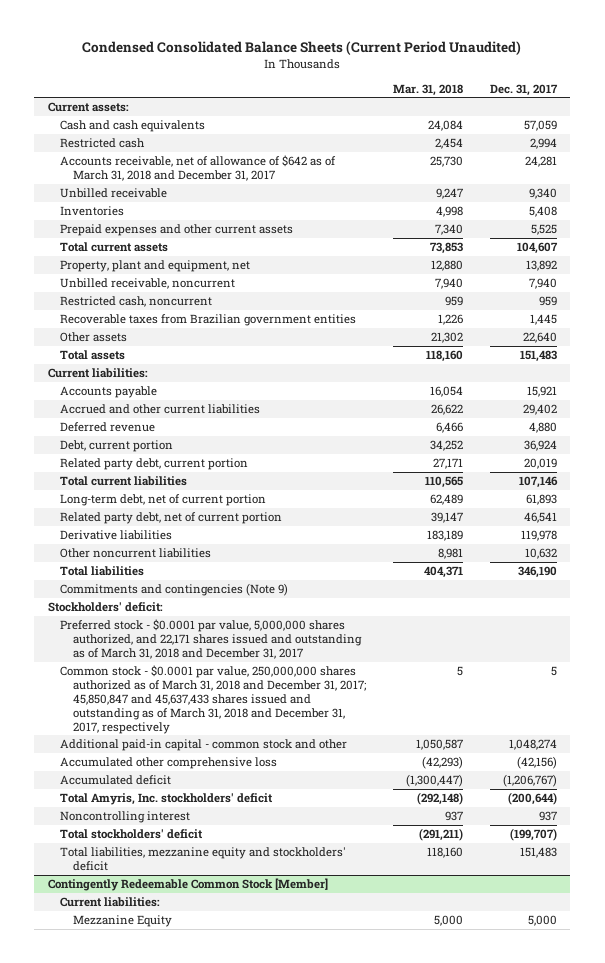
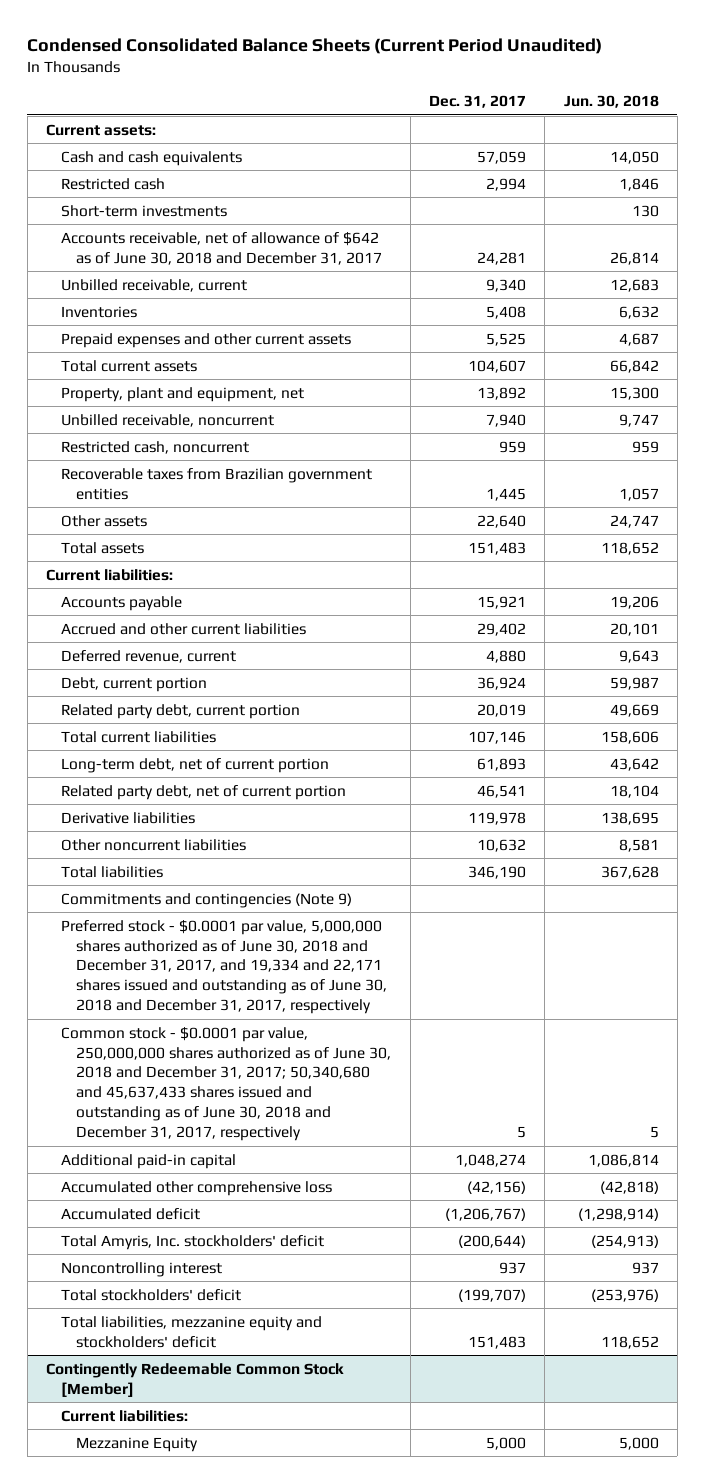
- | Mar. 31, 2018 | Dec. 31, 2017
+ | Dec. 31, 2017 | Jun. 30, 2018
- Accounts receivable, net of allowance of $642 as of March 31, 2018 and December 31, 2017 | 25,730 | 24,281
- Unbilled receivable | 9,247 | 9,340
+ Short-term investments | | 130
+ Accounts receivable, net of allowance of $642 as of June 30, 2018 and December 31, 2017 | 24,281 | 26,814
+ Unbilled receivable, current | 9,340 | 12,683
- Deferred revenue | 6,466 | 4,880
+ Deferred revenue, current | 4,880 | 9,643
- Stockholders' deficit:
- Preferred stock - $0.0001 par value, 5,000,000 shares authorized, and 22,171 shares issued and outstanding as of March 31, 2018 and December 31, 2017
- Common stock - $0.0001 par value, 250,000,000 shares authorized as of March 31, 2018 and December 31, 2017; 45,850,847 and 45,637,433 shares issued and outstanding as of March 31, 2018 and December 31, 2017, respectively | 5 | 5
- Additional paid-in capital - common stock and other | 1,050,587 | 1,048,274
+ Preferred stock - $0.0001 par value, 5,000,000 shares authorized as of June 30, 2018 and December 31, 2017, and 19,334 and 22,171 shares issued and outstanding as of June 30, 2018 and December 31, 2017, respectively
+ Common stock - $0.0001 par value, 250,000,000 shares authorized as of June 30, 2018 and December 31, 2017; 50,340,680 and 45,637,433 shares issued and outstanding as of June 30, 2018 and December 31, 2017, respectively | 5 | 5
+ Additional paid-in capital | 1,048,274 | 1,086,814

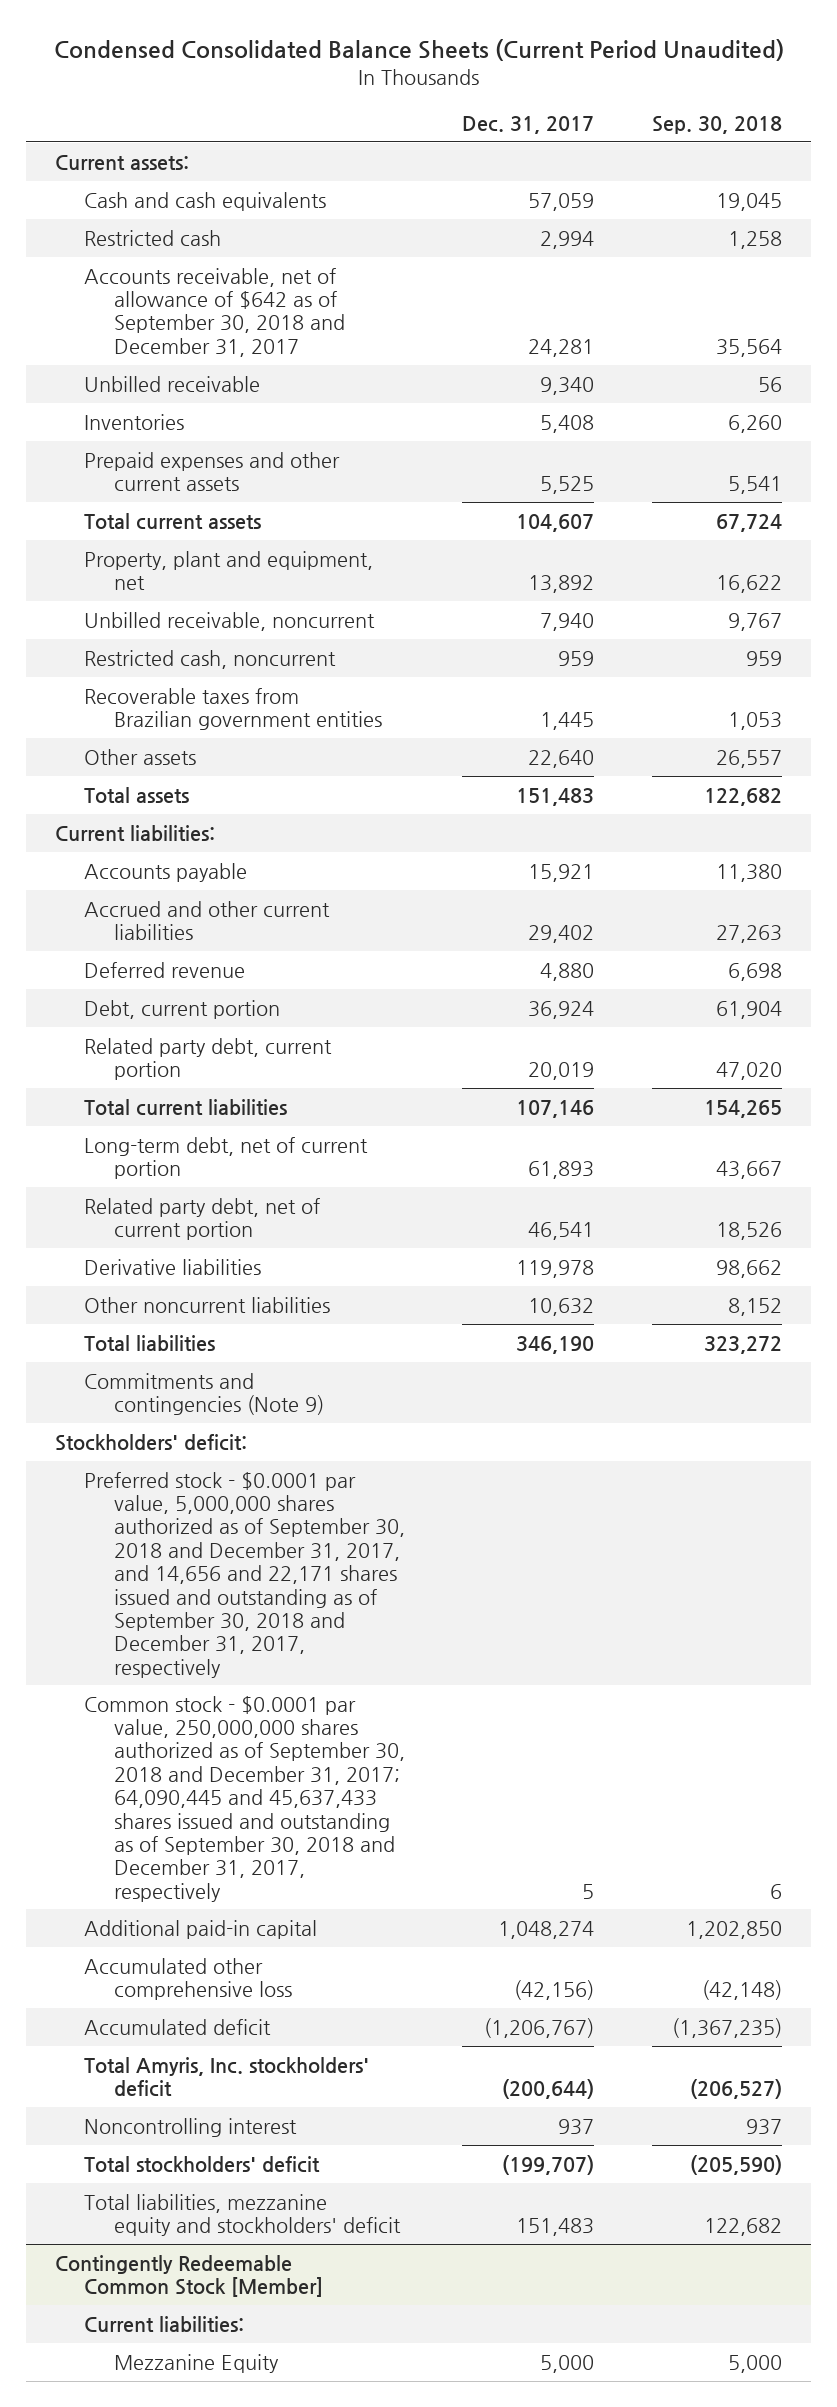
- | Dec. 31, 2017 | Jun. 30, 2018
+ | Dec. 31, 2017 | Sep. 30, 2018
- Short-term investments | | 130
- Accounts receivable, net of allowance of $642 as of June 30, 2018 and December 31, 2017 | 24,281 | 26,814
- Unbilled receivable, current | 9,340 | 12,683
+ Accounts receivable, net of allowance of $642 as of September 30, 2018 and December 31, 2017 | 24,281 | 35,564
+ Unbilled receivable | 9,340 | 56
- Deferred revenue, current | 4,880 | 9,643
+ Deferred revenue | 4,880 | 6,698
- Preferred stock - $0.0001 par value, 5,000,000 shares authorized as of June 30, 2018 and December 31, 2017, and 19,334 and 22,171 shares issued and outstanding as of June 30, 2018 and December 31, 2017, respectively
- Common stock - $0.0001 par value, 250,000,000 shares authorized as of June 30, 2018 and December 31, 2017; 50,340,680 and 45,637,433 shares issued and outstanding as of June 30, 2018 and December 31, 2017, respectively | 5 | 5
+ Stockholders' deficit:
+ Preferred stock - $0.0001 par value, 5,000,000 shares authorized as of September 30, 2018 and December 31, 2017, and 14,656 and 22,171 shares issued and outstanding as of September 30, 2018 and December 31, 2017, respectively
+ Common stock - $0.0001 par value, 250,000,000 shares authorized as of September 30, 2018 and December 31, 2017; 64,090,445 and 45,637,433 shares issued and outstanding as of September 30, 2018 and December 31, 2017, respectively | 5 | 6

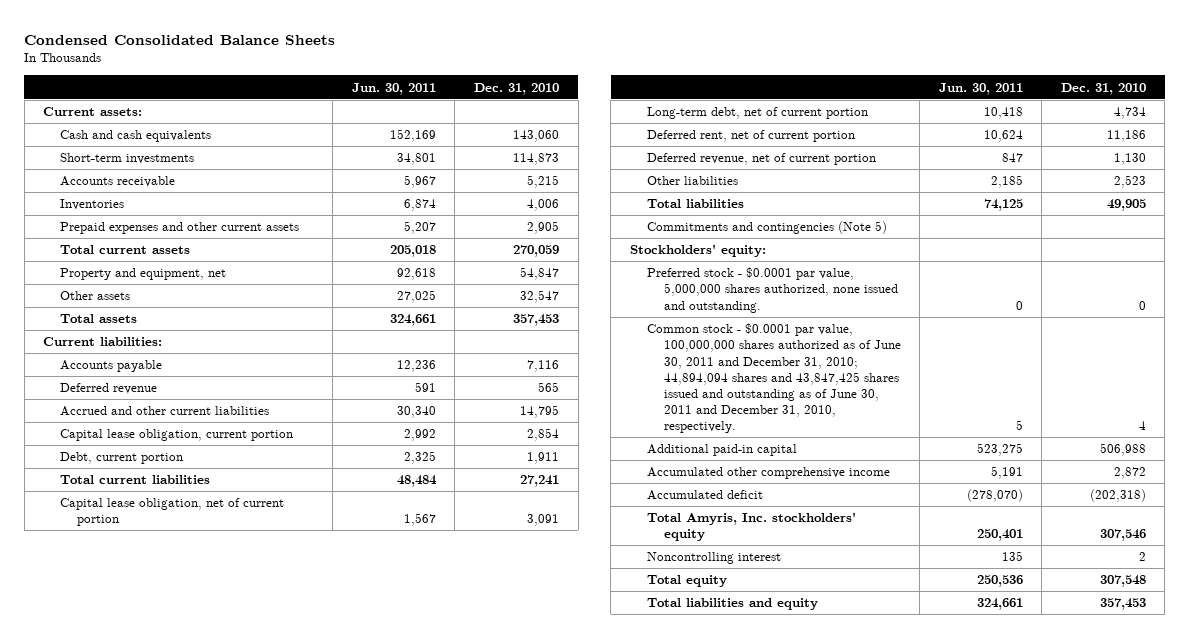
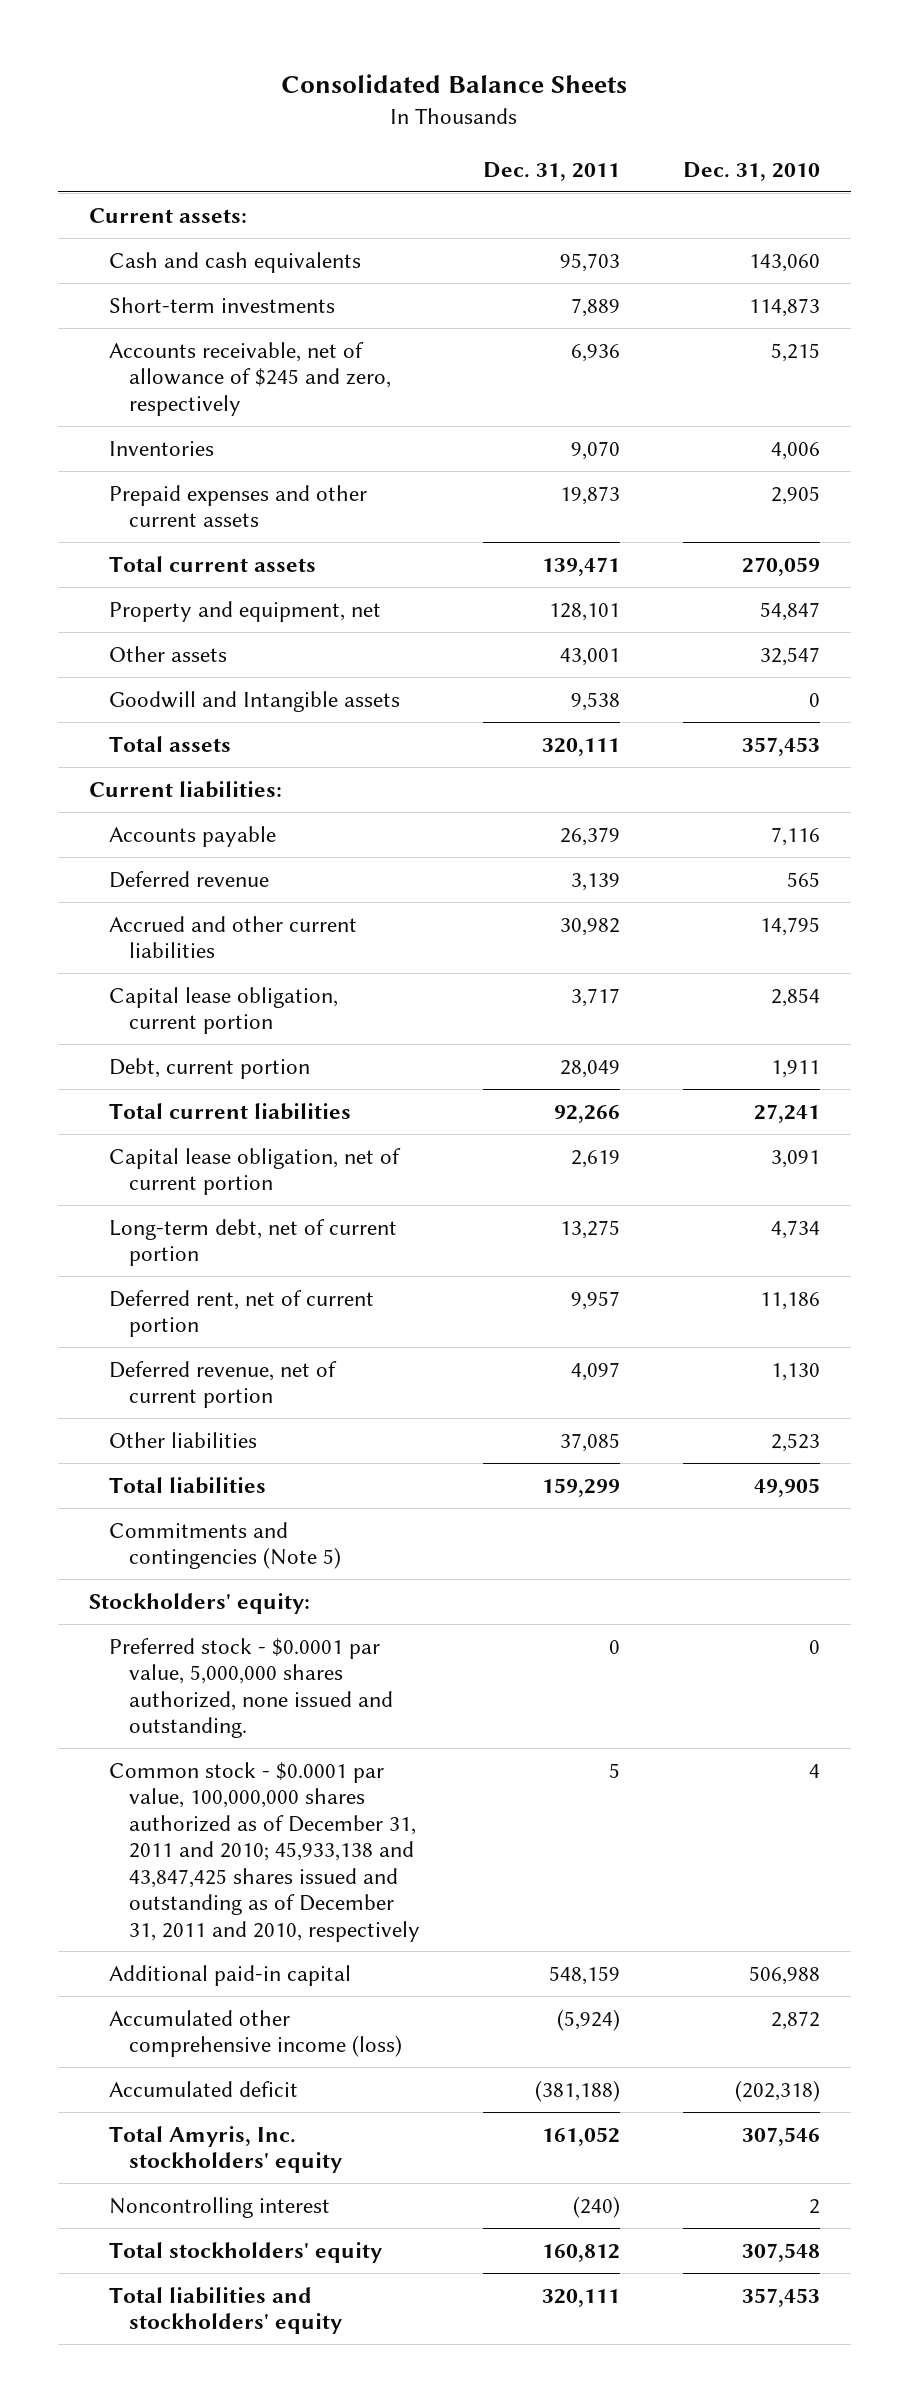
- Condensed Consolidated Balance Sheets
+ Consolidated Balance Sheets
- | Jun. 30, 2011 | Dec. 31, 2010
+ | Dec. 31, 2011 | Dec. 31, 2010
- Accounts receivable | 5,967 | 5,215
+ Accounts receivable, net of allowance of $245 and zero, respectively | 6,936 | 5,215
+ Goodwill and Intangible assets | 9,538 | 0
- Common stock - $0.0001 par value, 100,000,000 shares authorized as of June 30, 2011 and December 31, 2010; 44,894,094 shares and 43,847,425 shares issued and outstanding as of June 30, 2011 and December 31, 2010, respectively. | 5 | 4
+ Common stock - $0.0001 par value, 100,000,000 shares authorized as of December 31, 2011 and 2010; 45,933,138 and 43,847,425 shares issued and outstanding as of December 31, 2011 and 2010, respectively | 5 | 4
- Accumulated other comprehensive income | 5,191 | 2,872
+ Accumulated other comprehensive income (loss) | (5,924) | 2,872
- Total equity | 250,536 | 307,548
- Total liabilities and equity | 324,661 | 357,453
+ Total stockholders' equity | 160,812 | 307,548
+ Total liabilities and stockholders' equity | 320,111 | 357,453

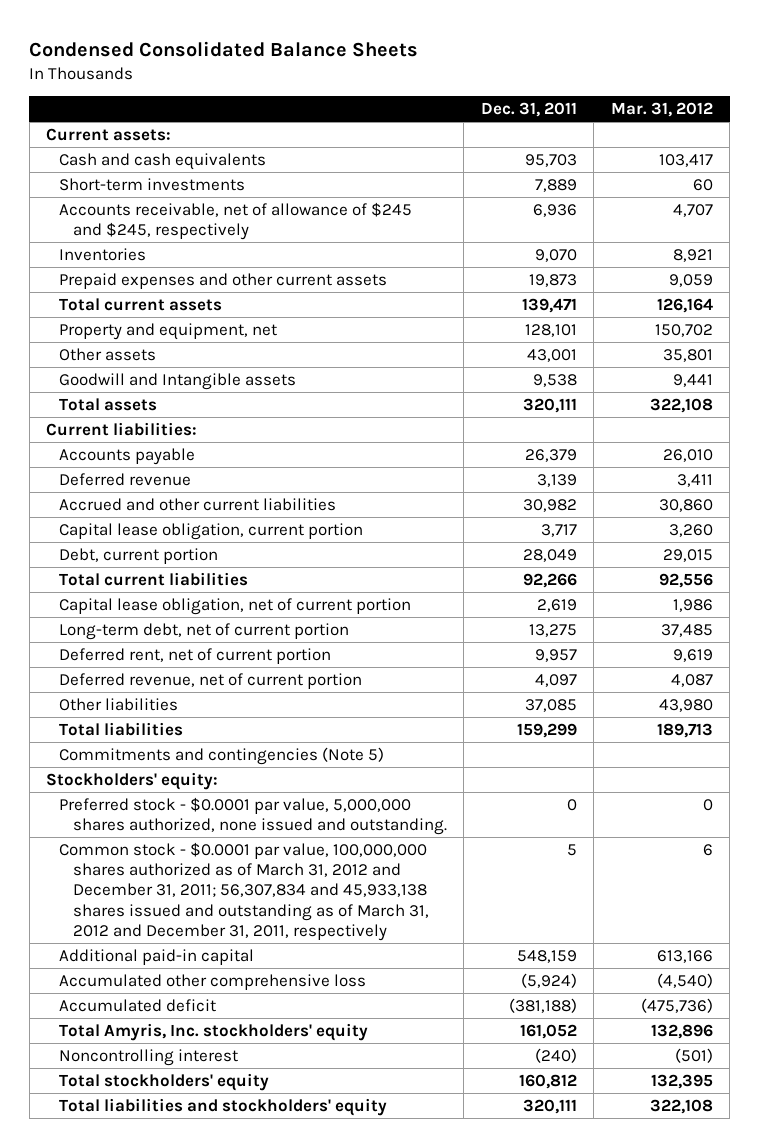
- Consolidated Balance Sheets
+ Condensed Consolidated Balance Sheets
- | Dec. 31, 2011 | Dec. 31, 2010
+ | Dec. 31, 2011 | Mar. 31, 2012
- Accounts receivable, net of allowance of $245 and zero, respectively | 6,936 | 5,215
+ Accounts receivable, net of allowance of $245 and $245, respectively | 6,936 | 4,707
- Common stock - $0.0001 par value, 100,000,000 shares authorized as of December 31, 2011 and 2010; 45,933,138 and 43,847,425 shares issued and outstanding as of December 31, 2011 and 2010, respectively | 5 | 4
+ Common stock - $0.0001 par value, 100,000,000 shares authorized as of March 31, 2012 and December 31, 2011; 56,307,834 and 45,933,138 shares issued and outstanding as of March 31, 2012 and December 31, 2011, respectively | 5 | 6
- Accumulated other comprehensive income (loss) | (5,924) | 2,872
+ Accumulated other comprehensive loss | (5,924) | (4,540)

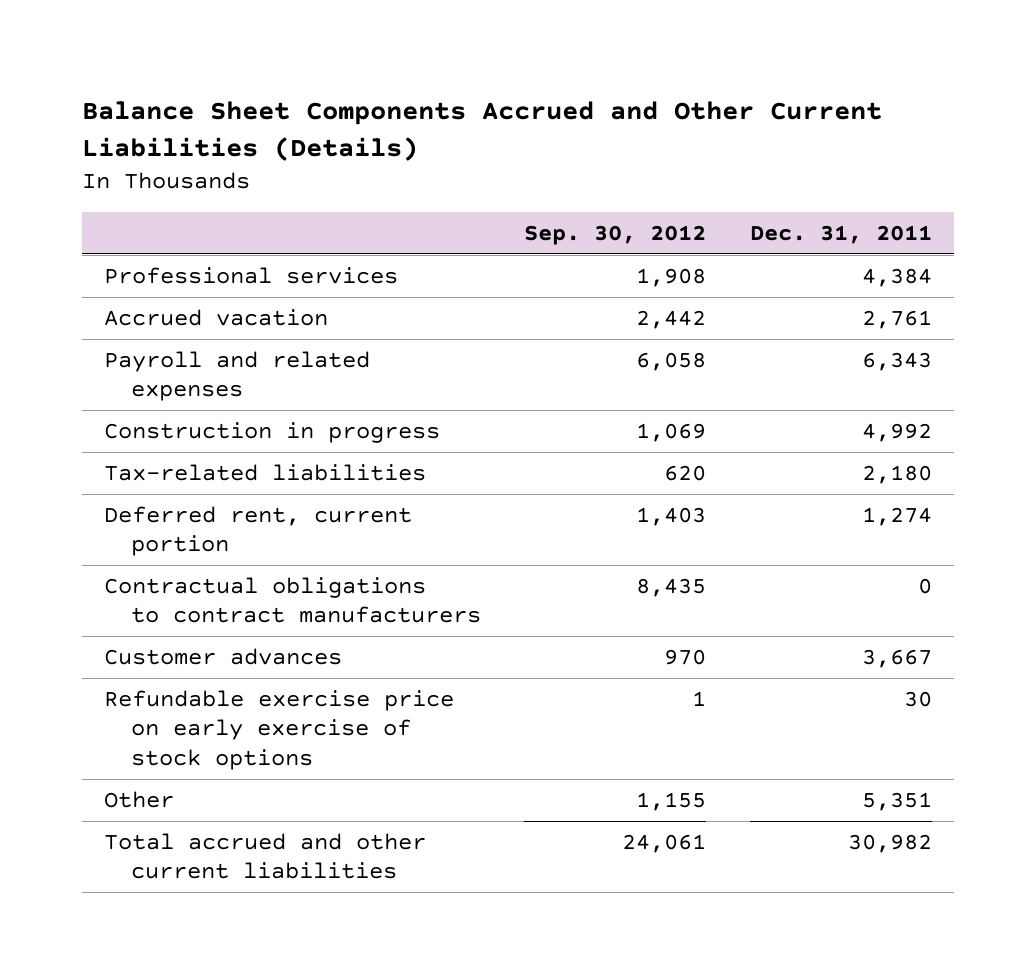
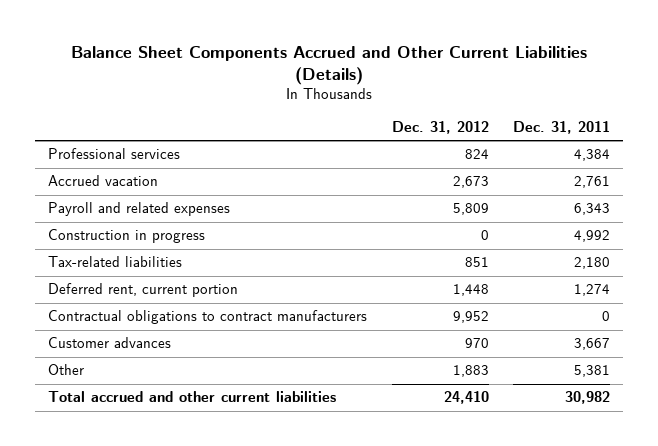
- | Sep. 30, 2012 | Dec. 31, 2011
+ | Dec. 31, 2012 | Dec. 31, 2011
- Refundable exercise price on early exercise of stock options | 1 | 30
- Other | 1,155 | 5,351
+ Other | 1,883 | 5,381

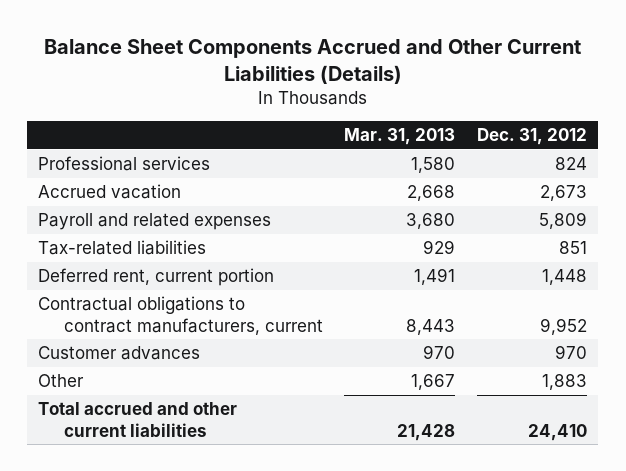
- | Dec. 31, 2012 | Dec. 31, 2011
+ | Mar. 31, 2013 | Dec. 31, 2012
- Construction in progress | 0 | 4,992
- Contractual obligations to contract manufacturers | 9,952 | 0
+ Contractual obligations to contract manufacturers, current | 8,443 | 9,952

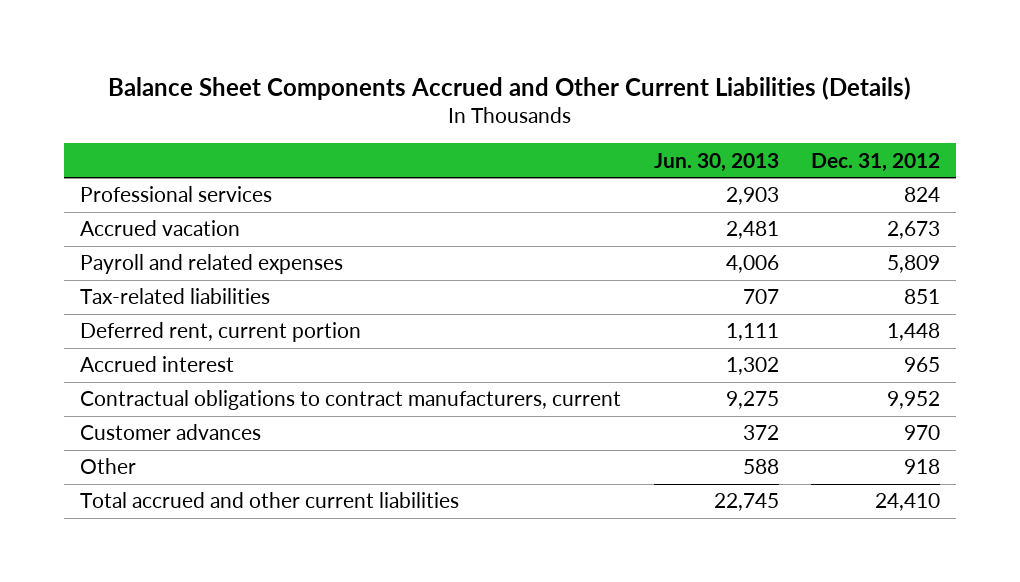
- | Mar. 31, 2013 | Dec. 31, 2012
+ | Jun. 30, 2013 | Dec. 31, 2012
+ Accrued interest | 1,302 | 965
- Other | 1,667 | 1,883
+ Other | 588 | 918

